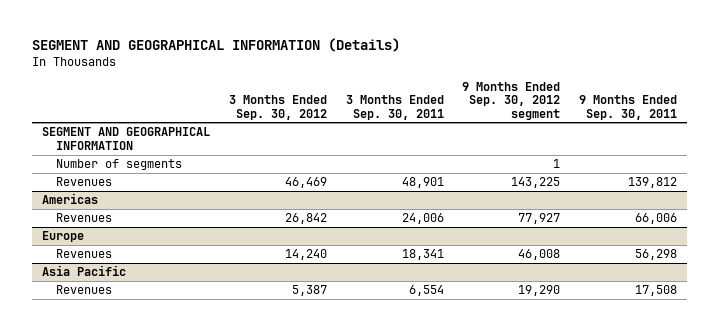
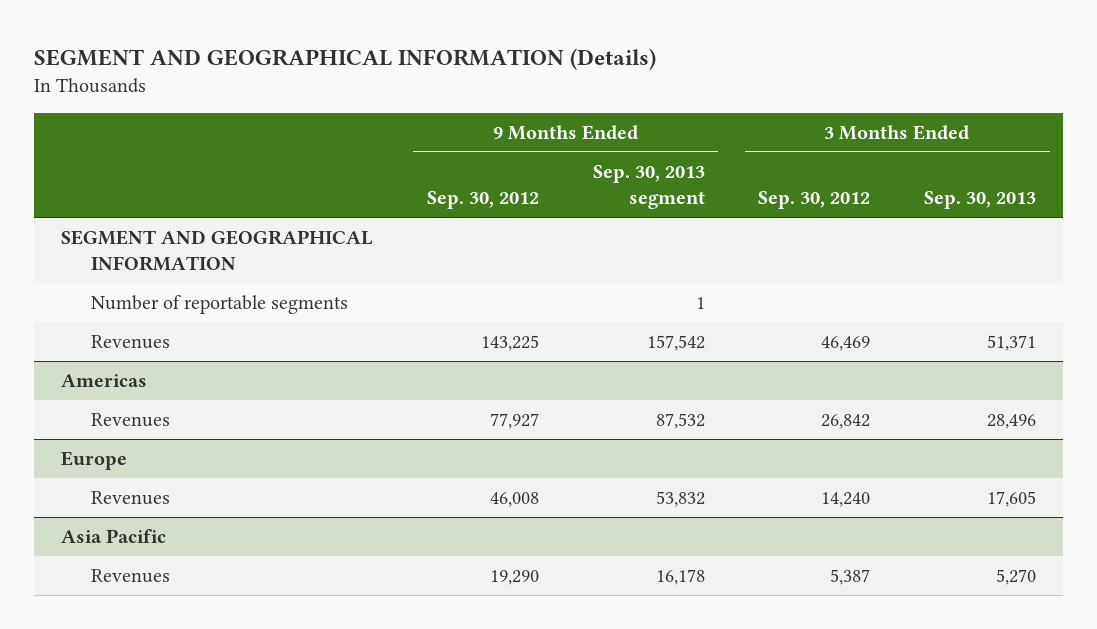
- | 3 Months Ended Sep. 30, 2012 | 3 Months Ended Sep. 30, 2011 | 9 Months Ended Sep. 30, 2012 segment | 9 Months Ended Sep. 30, 2011
+ | 9 Months Ended Sep. 30, 2012 | 9 Months Ended Sep. 30, 2013 segment | 3 Months Ended Sep. 30, 2012 | 3 Months Ended Sep. 30, 2013
- Number of segments | | | 1 |
+ Number of reportable segments | | 1 | |

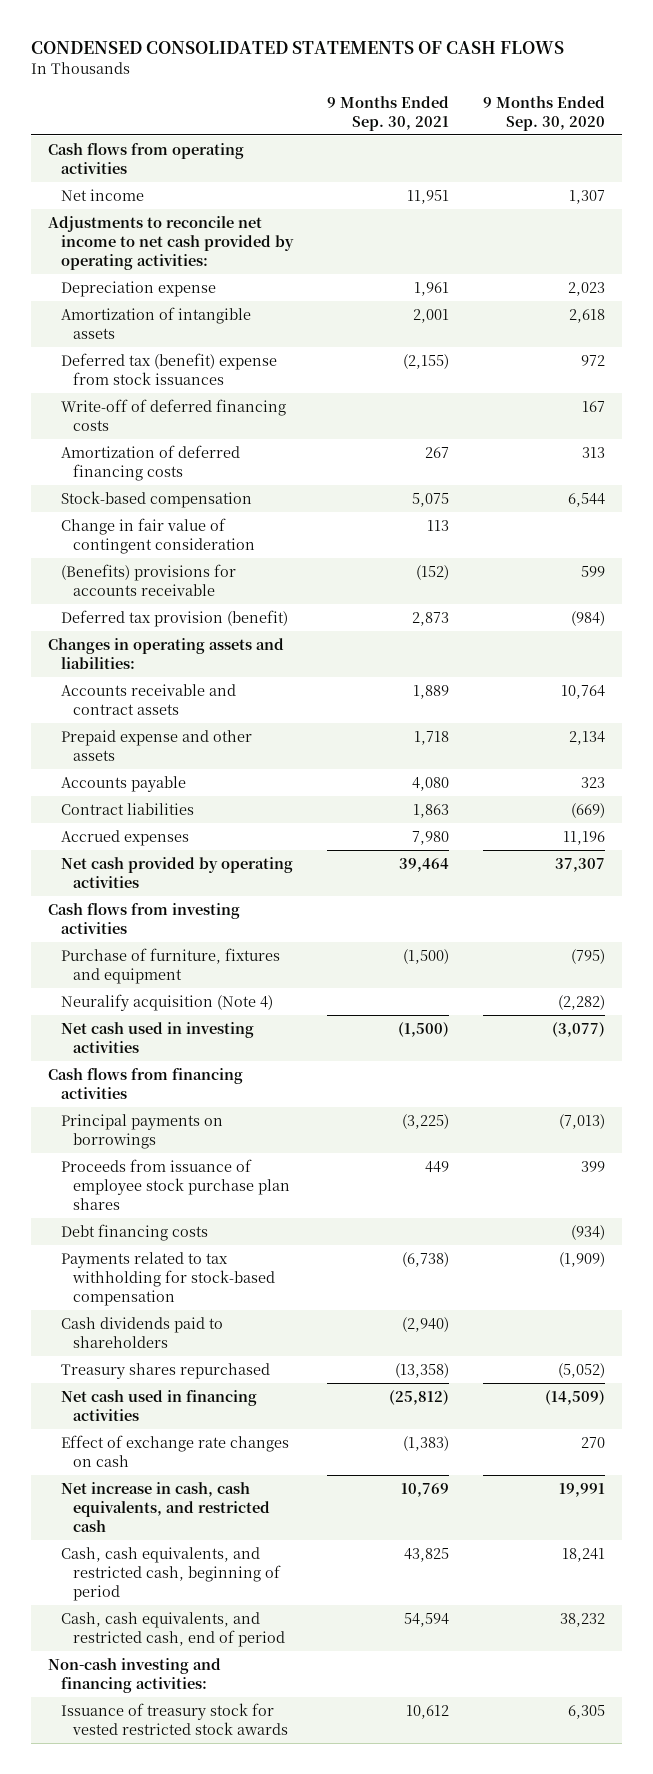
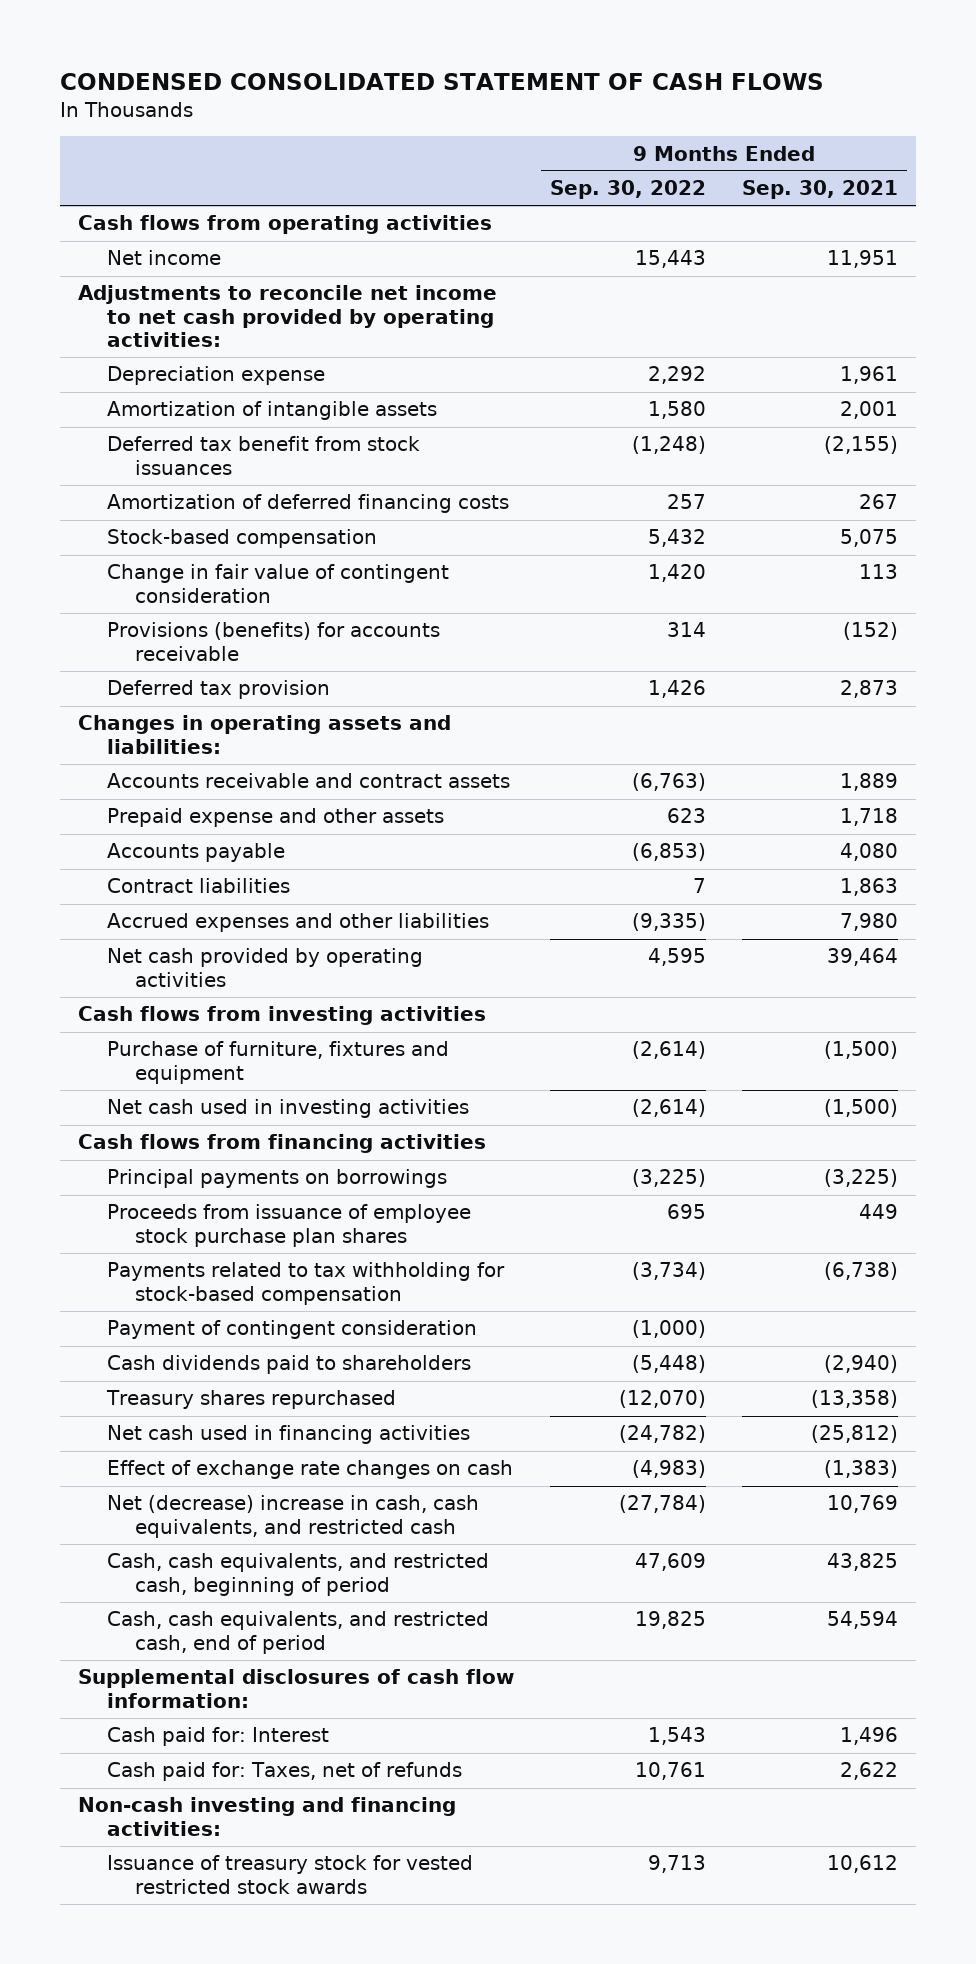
- CONDENSED CONSOLIDATED STATEMENTS OF CASH FLOWS
+ CONDENSED CONSOLIDATED STATEMENT OF CASH FLOWS
- | 9 Months Ended Sep. 30, 2021 | 9 Months Ended Sep. 30, 2020
+ | 9 Months Ended Sep. 30, 2022 | 9 Months Ended Sep. 30, 2021
- Deferred tax (benefit) expense from stock issuances | (2,155) | 972
- Write-off of deferred financing costs | | 167
+ Deferred tax benefit from stock issuances | (1,248) | (2,155)
- (Benefits) provisions for accounts receivable | (152) | 599
- Deferred tax provision (benefit) | 2,873 | (984)
+ Provisions (benefits) for accounts receivable | 314 | (152)
+ Deferred tax provision | 1,426 | 2,873
- Accrued expenses | 7,980 | 11,196
+ Accrued expenses and other liabilities | (9,335) | 7,980
- Neuralify acquisition (Note 4) | | (2,282)
- Debt financing costs | | (934)
+ Payment of contingent consideration | (1,000) |
- Net increase in cash, cash equivalents, and restricted cash | 10,769 | 19,991
+ Net (decrease) increase in cash, cash equivalents, and restricted cash | (27,784) | 10,769
+ Supplemental disclosures of cash flow information:
+ Cash paid for: Interest | 1,543 | 1,496
+ Cash paid for: Taxes, net of refunds | 10,761 | 2,622

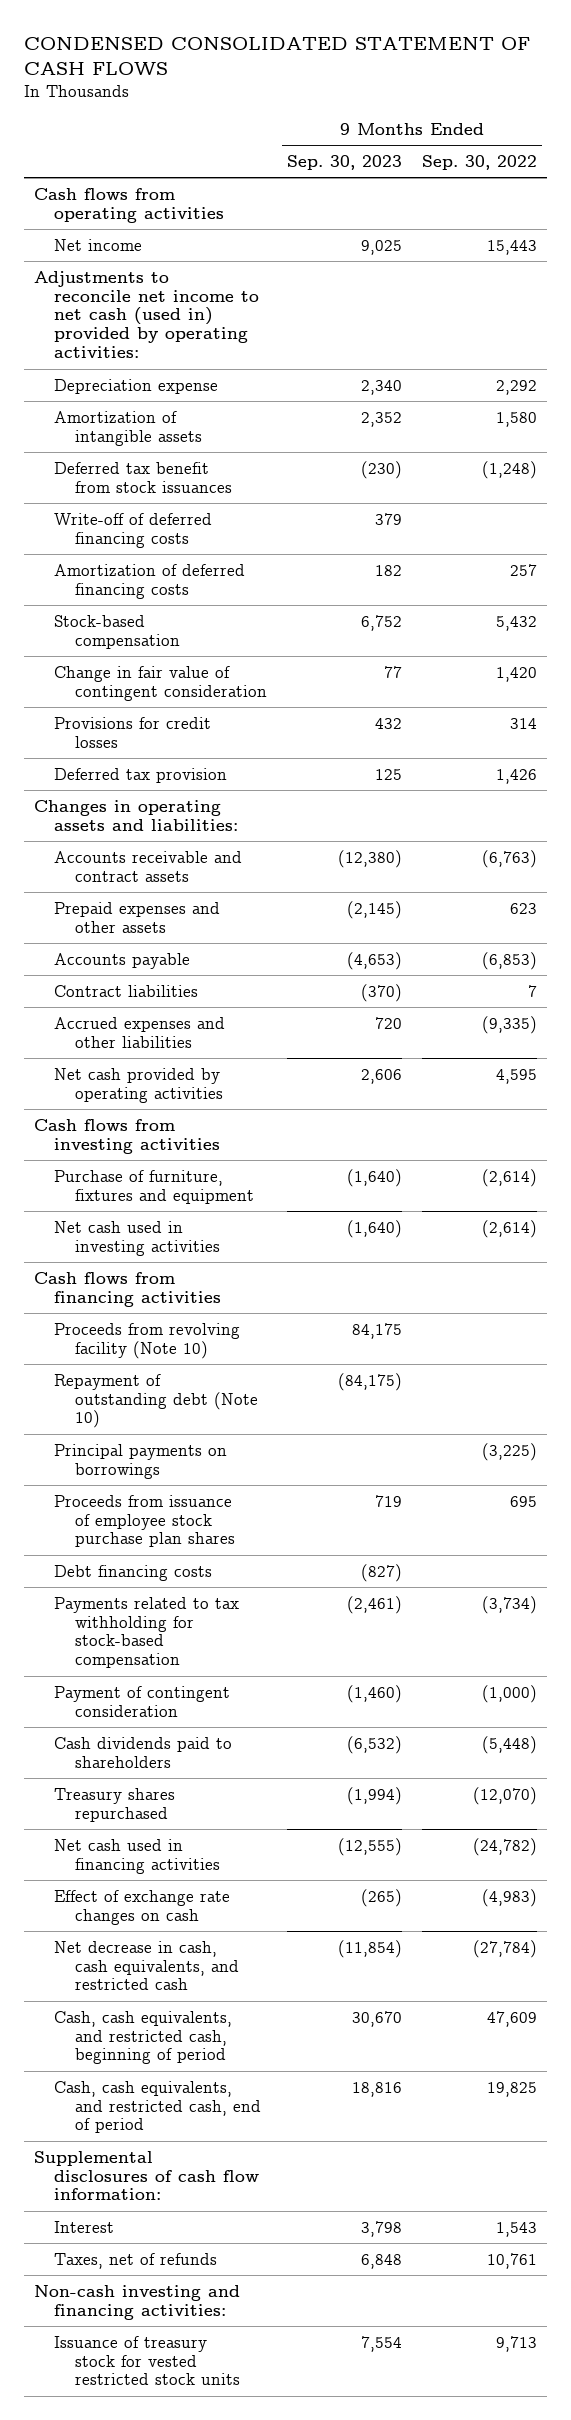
- | 9 Months Ended Sep. 30, 2022 | 9 Months Ended Sep. 30, 2021
+ | 9 Months Ended Sep. 30, 2023 | 9 Months Ended Sep. 30, 2022
- Adjustments to reconcile net income to net cash provided by operating activities:
+ Adjustments to reconcile net income to net cash (used in) provided by operating activities:
+ Write-off of deferred financing costs | 379 |
- Provisions (benefits) for accounts receivable | 314 | (152)
+ Provisions for credit losses | 432 | 314
- Prepaid expense and other assets | 623 | 1,718
+ Prepaid expenses and other assets | (2,145) | 623
+ Proceeds from revolving facility (Note 10) | 84,175 |
+ Repayment of outstanding debt (Note 10) | (84,175) |
+ Debt financing costs | (827) |
- Net (decrease) increase in cash, cash equivalents, and restricted cash | (27,784) | 10,769
+ Net decrease in cash, cash equivalents, and restricted cash | (11,854) | (27,784)
- Cash paid for: Interest | 1,543 | 1,496
- Cash paid for: Taxes, net of refunds | 10,761 | 2,622
+ Interest | 3,798 | 1,543
+ Taxes, net of refunds | 6,848 | 10,761
- Issuance of treasury stock for vested restricted stock awards | 9,713 | 10,612
+ Issuance of treasury stock for vested restricted stock units | 7,554 | 9,713

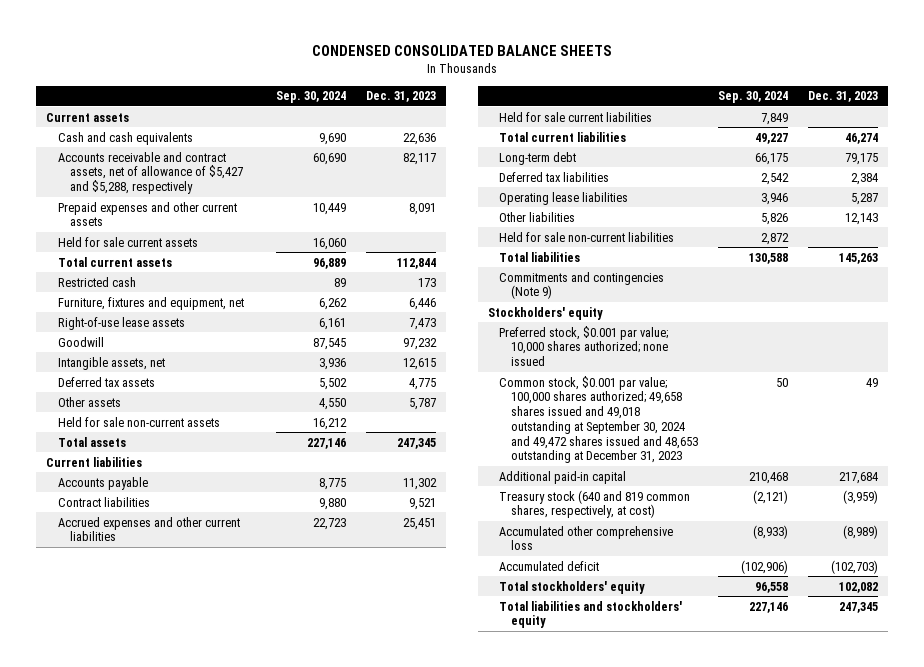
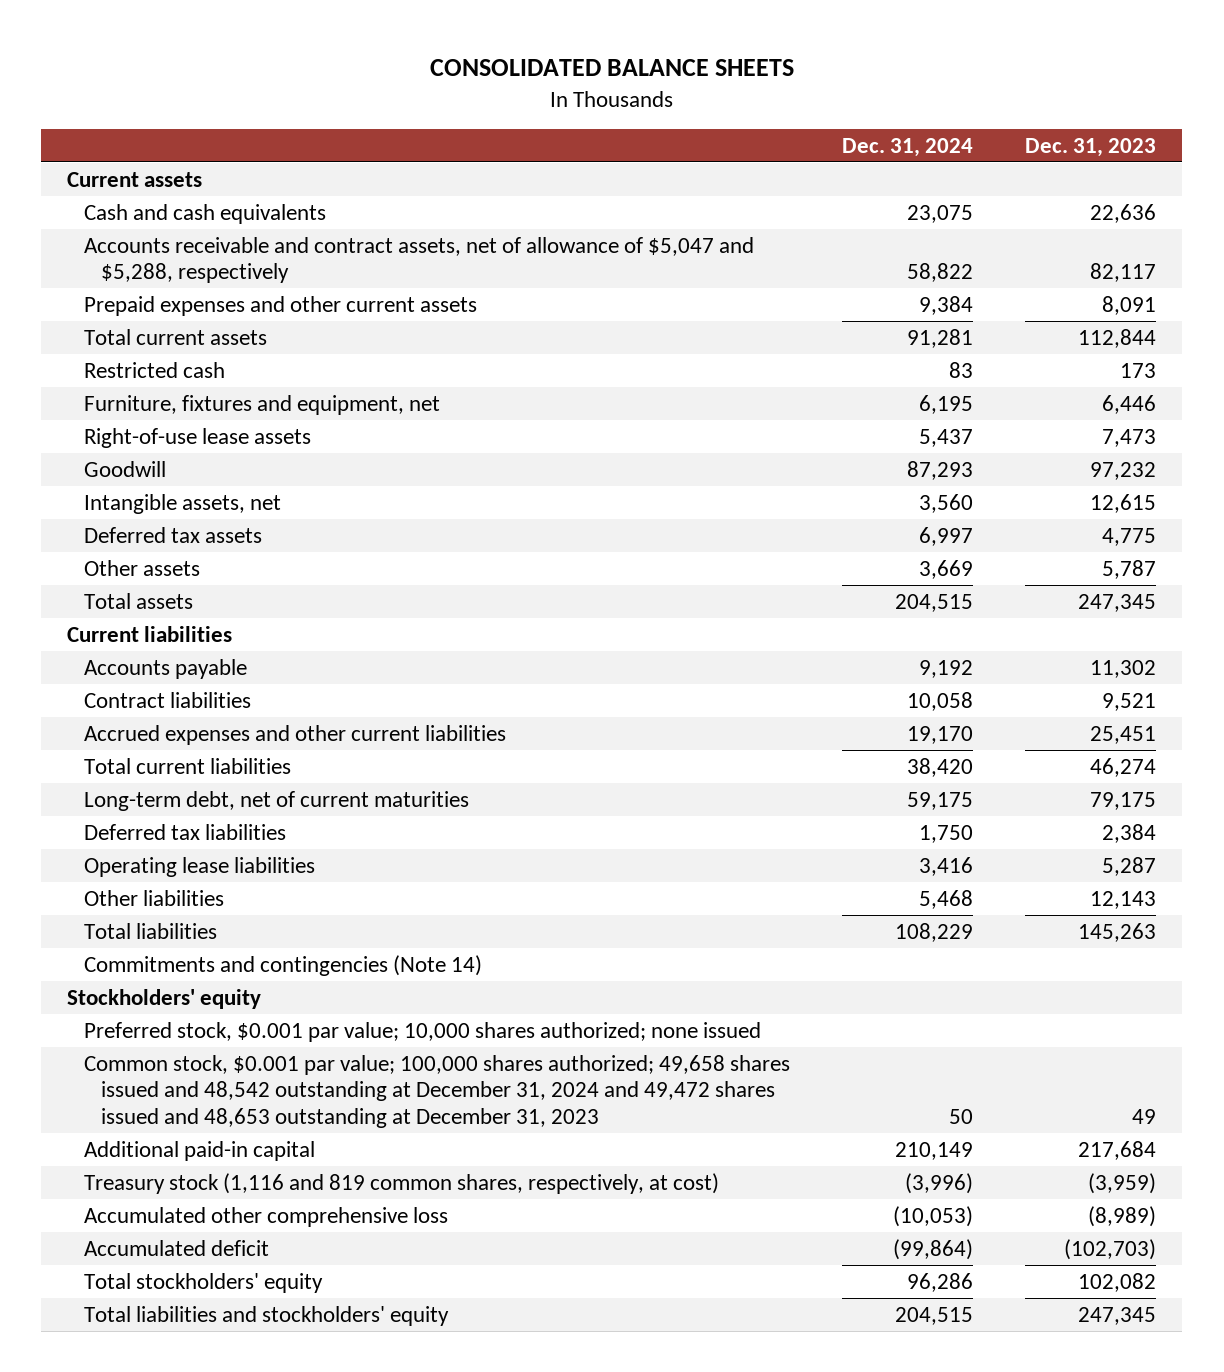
- CONDENSED CONSOLIDATED BALANCE SHEETS
+ CONSOLIDATED BALANCE SHEETS
- | Sep. 30, 2024 | Dec. 31, 2023
+ | Dec. 31, 2024 | Dec. 31, 2023
- Accounts receivable and contract assets, net of allowance of $5,427 and $5,288, respectively | 60,690 | 82,117
+ Accounts receivable and contract assets, net of allowance of $5,047 and $5,288, respectively | 58,822 | 82,117
- Held for sale current assets | 16,060 |
- Held for sale non-current assets | 16,212 |
- Held for sale current liabilities | 7,849 |
- Long-term debt | 66,175 | 79,175
+ Long-term debt, net of current maturities | 59,175 | 79,175
- Held for sale non-current liabilities | 2,872 |
- Commitments and contingencies (Note 9)
+ Commitments and contingencies (Note 14)
- Common stock, $0.001 par value; 100,000 shares authorized; 49,658 shares issued and 49,018 outstanding at September 30, 2024 and 49,472 shares issued and 48,653 outstanding at December 31, 2023 | 50 | 49
+ Common stock, $0.001 par value; 100,000 shares authorized; 49,658 shares issued and 48,542 outstanding at December 31, 2024 and 49,472 shares issued and 48,653 outstanding at December 31, 2023 | 50 | 49
- Treasury stock (640 and 819 common shares, respectively, at cost) | (2,121) | (3,959)
+ Treasury stock (1,116 and 819 common shares, respectively, at cost) | (3,996) | (3,959)

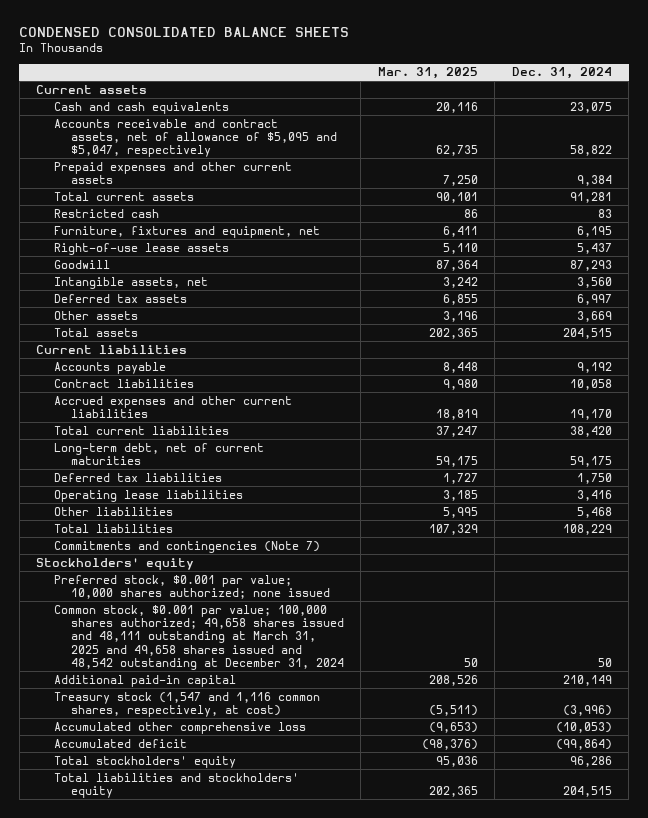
- CONSOLIDATED BALANCE SHEETS
+ CONDENSED CONSOLIDATED BALANCE SHEETS
- | Dec. 31, 2024 | Dec. 31, 2023
+ | Mar. 31, 2025 | Dec. 31, 2024
- Accounts receivable and contract assets, net of allowance of $5,047 and $5,288, respectively | 58,822 | 82,117
+ Accounts receivable and contract assets, net of allowance of $5,095 and $5,047, respectively | 62,735 | 58,822
- Commitments and contingencies (Note 14)
+ Commitments and contingencies (Note 7)
- Common stock, $0.001 par value; 100,000 shares authorized; 49,658 shares issued and 48,542 outstanding at December 31, 2024 and 49,472 shares issued and 48,653 outstanding at December 31, 2023 | 50 | 49
+ Common stock, $0.001 par value; 100,000 shares authorized; 49,658 shares issued and 48,111 outstanding at March 31, 2025 and 49,658 shares issued and 48,542 outstanding at December 31, 2024 | 50 | 50
- Treasury stock (1,116 and 819 common shares, respectively, at cost) | (3,996) | (3,959)
+ Treasury stock (1,547 and 1,116 common shares, respectively, at cost) | (5,511) | (3,996)

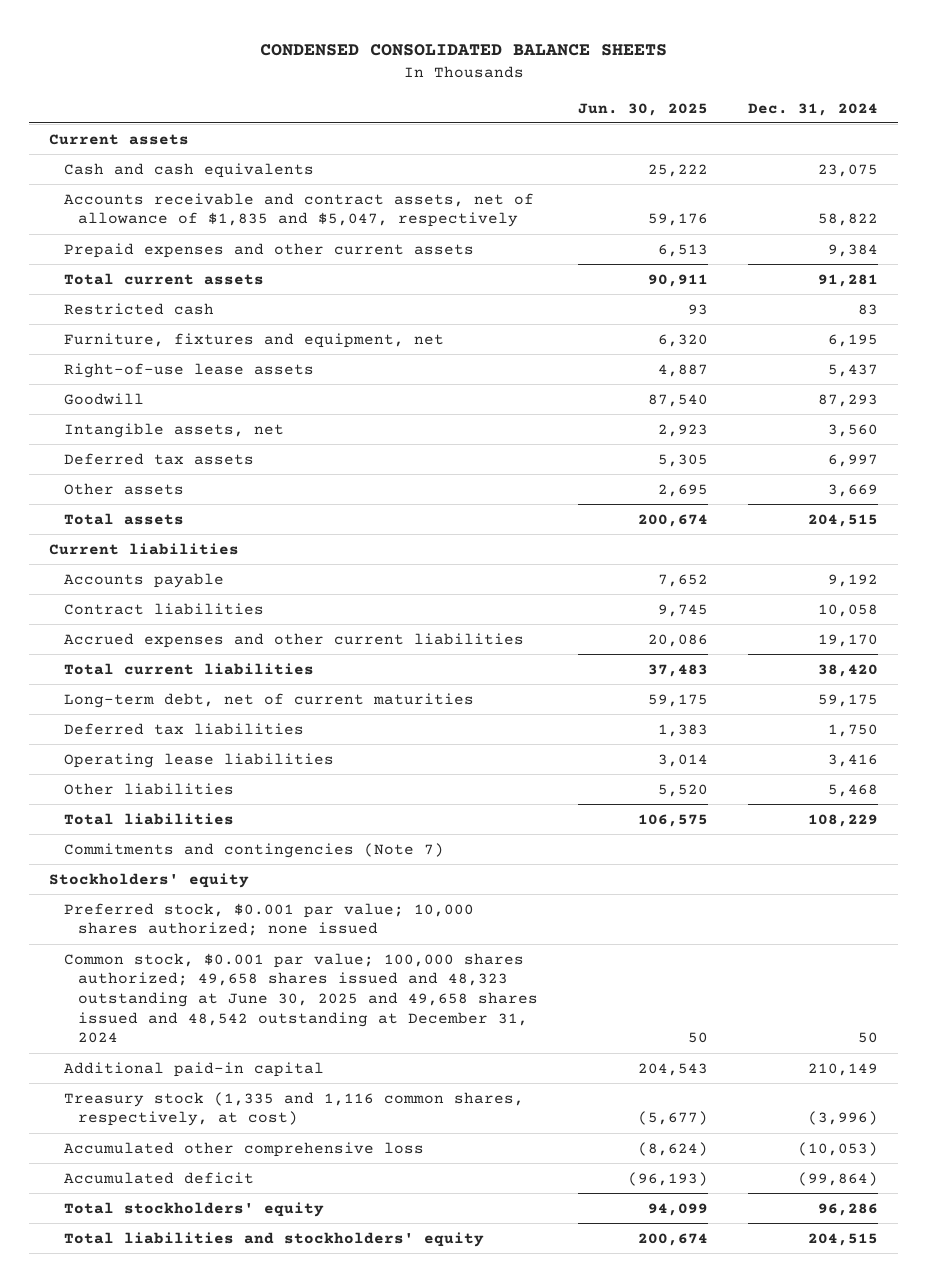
- | Mar. 31, 2025 | Dec. 31, 2024
+ | Jun. 30, 2025 | Dec. 31, 2024
- Accounts receivable and contract assets, net of allowance of $5,095 and $5,047, respectively | 62,735 | 58,822
+ Accounts receivable and contract assets, net of allowance of $1,835 and $5,047, respectively | 59,176 | 58,822
- Common stock, $0.001 par value; 100,000 shares authorized; 49,658 shares issued and 48,111 outstanding at March 31, 2025 and 49,658 shares issued and 48,542 outstanding at December 31, 2024 | 50 | 50
+ Common stock, $0.001 par value; 100,000 shares authorized; 49,658 shares issued and 48,323 outstanding at June 30, 2025 and 49,658 shares issued and 48,542 outstanding at December 31, 2024 | 50 | 50
- Treasury stock (1,547 and 1,116 common shares, respectively, at cost) | (5,511) | (3,996)
+ Treasury stock (1,335 and 1,116 common shares, respectively, at cost) | (5,677) | (3,996)

